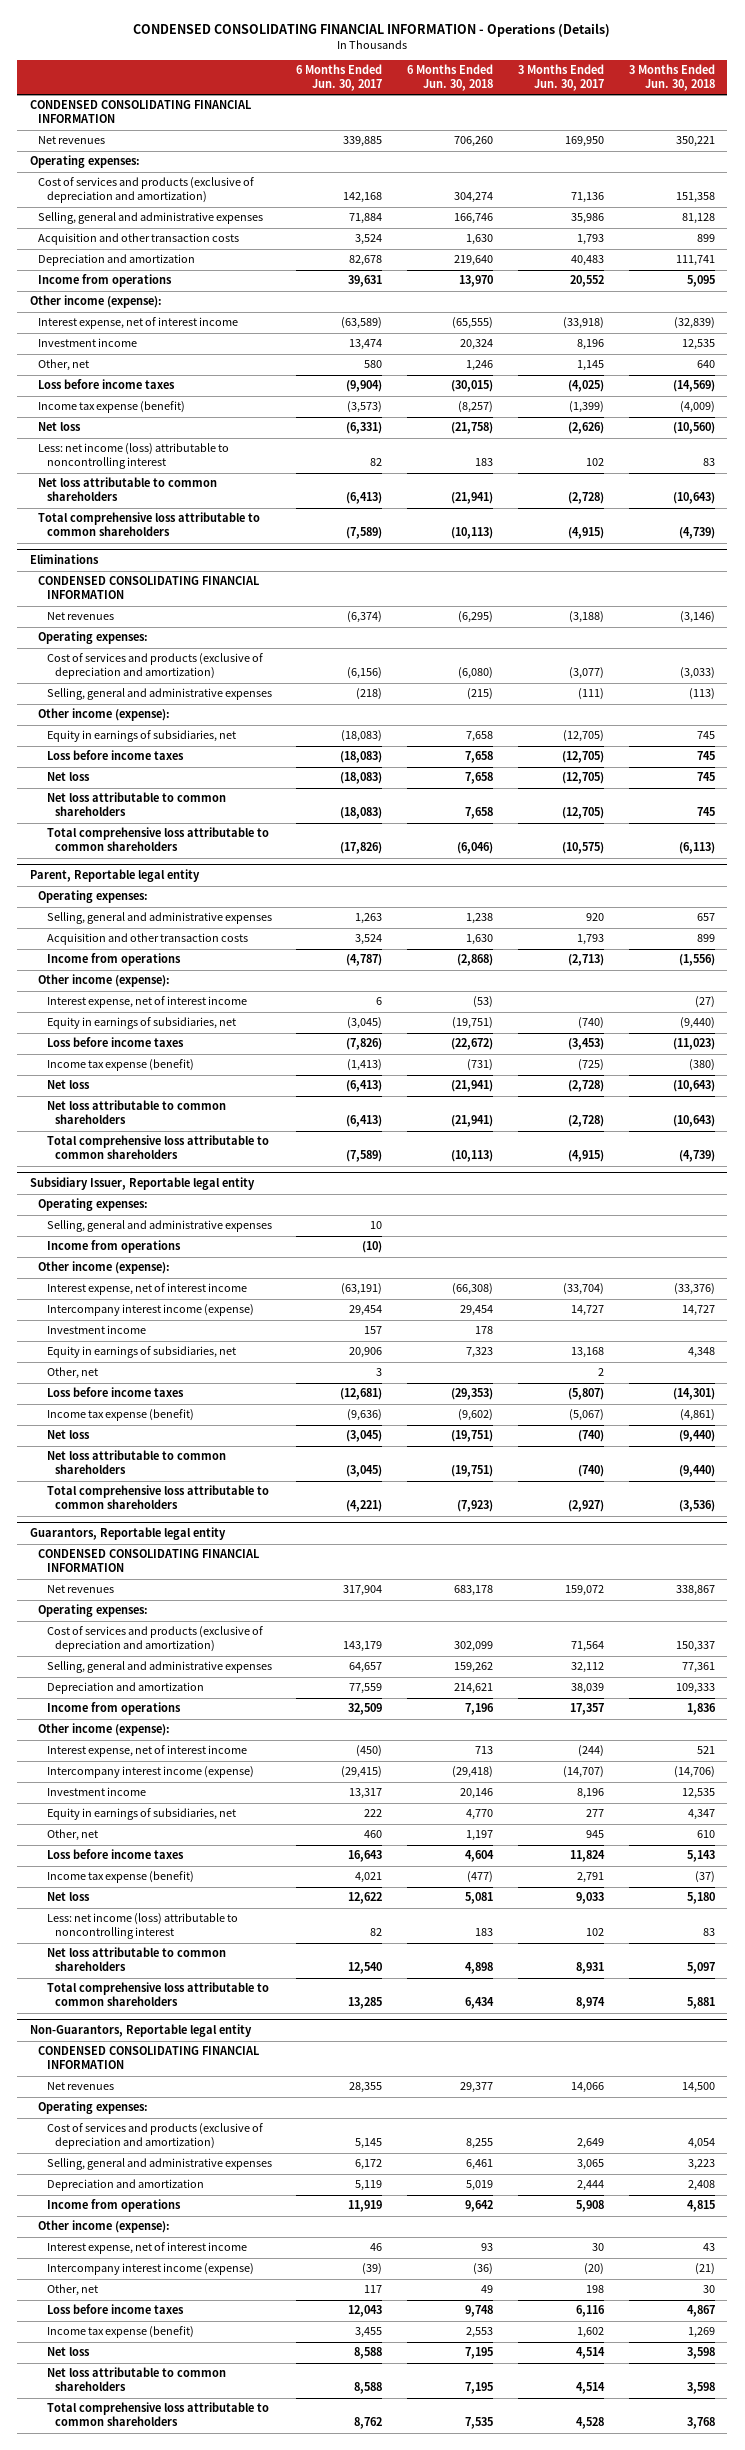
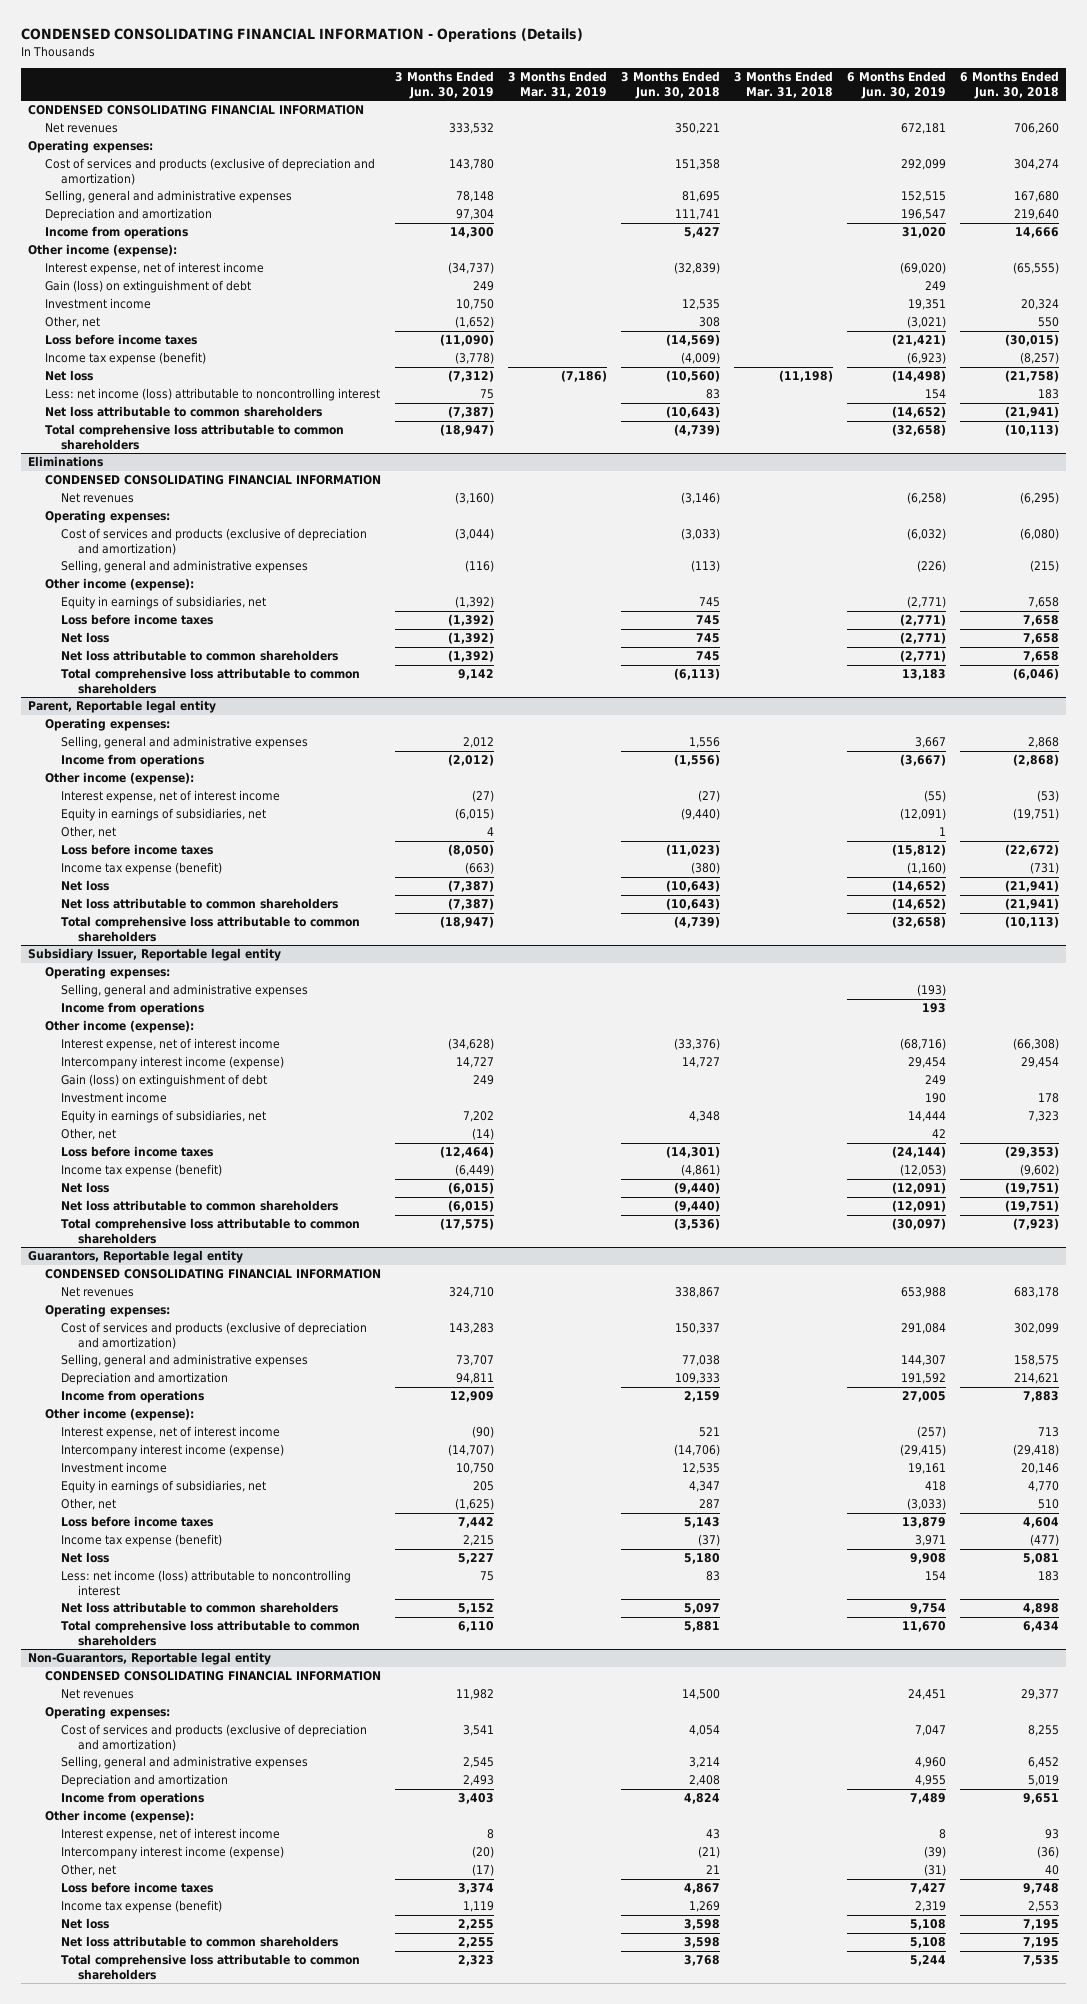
- | 6 Months Ended Jun. 30, 2017 | 6 Months Ended Jun. 30, 2018 | 3 Months Ended Jun. 30, 2017 | 3 Months Ended Jun. 30, 2018
+ | 3 Months Ended Jun. 30, 2019 | 3 Months Ended Mar. 31, 2019 | 3 Months Ended Jun. 30, 2018 | 3 Months Ended Mar. 31, 2018 | 6 Months Ended Jun. 30, 2019 | 6 Months Ended Jun. 30, 2018
- Selling, general and administrative expenses | 71,884 | 166,746 | 35,986 | 81,128
- Acquisition and other transaction costs | 3,524 | 1,630 | 1,793 | 899
+ Selling, general and administrative expenses | 78,148 | | 81,695 | | 152,515 | 167,680
- Income from operations | 39,631 | 13,970 | 20,552 | 5,095
+ Income from operations | 14,300 | | 5,427 | | 31,020 | 14,666
+ Gain (loss) on extinguishment of debt | 249 | | | | 249 |
- Other, net | 580 | 1,246 | 1,145 | 640
+ Other, net | (1,652) | | 308 | | (3,021) | 550
@ Parent, Reportable legal entity
- Selling, general and administrative expenses | 1,263 | 1,238 | 920 | 657
- Acquisition and other transaction costs | 3,524 | 1,630 | 1,793 | 899
+ Selling, general and administrative expenses | 2,012 | | 1,556 | | 3,667 | 2,868
+ Other, net | 4 | | | | 1 |
@ Subsidiary Issuer, Reportable legal entity
+ Gain (loss) on extinguishment of debt | 249 | | | | 249 |
@ Guarantors, Reportable legal entity
- Selling, general and administrative expenses | 64,657 | 159,262 | 32,112 | 77,361
+ Selling, general and administrative expenses | 73,707 | | 77,038 | | 144,307 | 158,575
- Income from operations | 32,509 | 7,196 | 17,357 | 1,836
+ Income from operations | 12,909 | | 2,159 | | 27,005 | 7,883
- Other, net | 460 | 1,197 | 945 | 610
+ Other, net | (1,625) | | 287 | | (3,033) | 510
@ Non-Guarantors, Reportable legal entity
- Selling, general and administrative expenses | 6,172 | 6,461 | 3,065 | 3,223
+ Selling, general and administrative expenses | 2,545 | | 3,214 | | 4,960 | 6,452
- Income from operations | 11,919 | 9,642 | 5,908 | 4,815
+ Income from operations | 3,403 | | 4,824 | | 7,489 | 9,651
- Other, net | 117 | 49 | 198 | 30
+ Other, net | (17) | | 21 | | (31) | 40

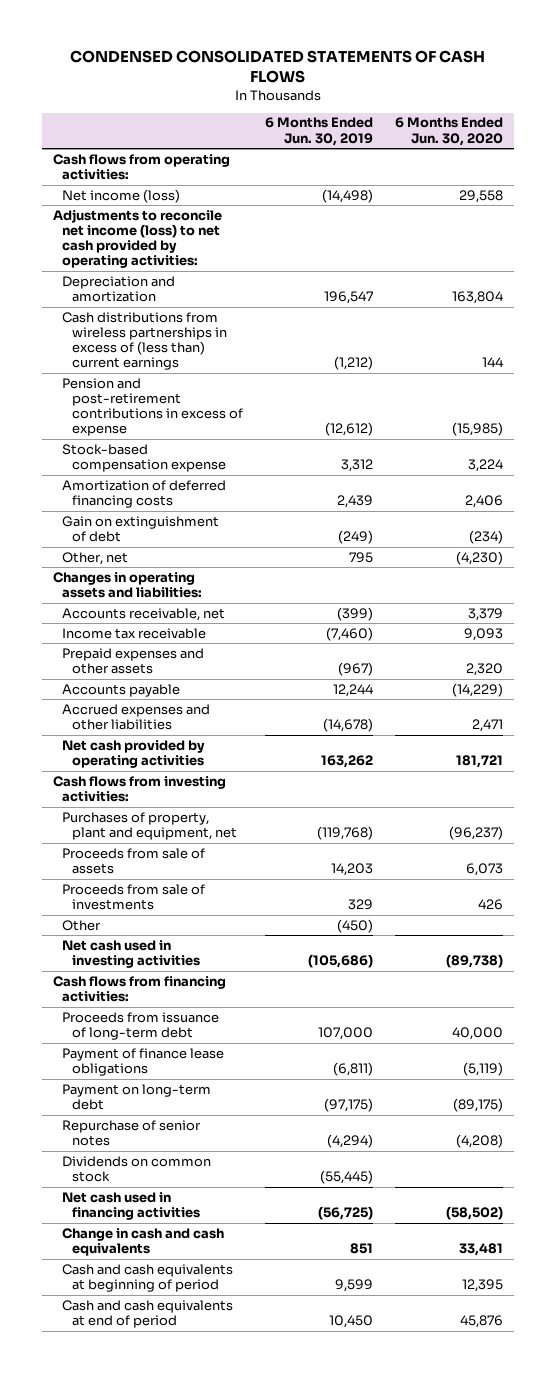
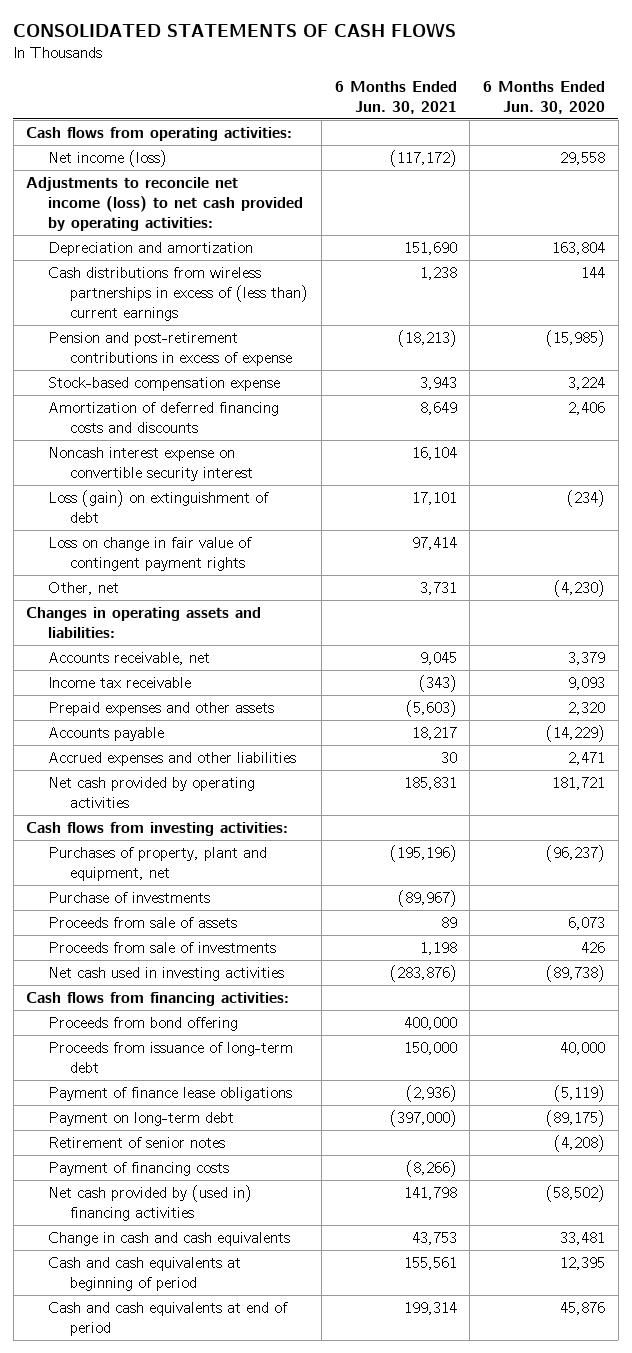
- CONDENSED CONSOLIDATED STATEMENTS OF CASH FLOWS
+ CONSOLIDATED STATEMENTS OF CASH FLOWS
- | 6 Months Ended Jun. 30, 2019 | 6 Months Ended Jun. 30, 2020
+ | 6 Months Ended Jun. 30, 2021 | 6 Months Ended Jun. 30, 2020
- Amortization of deferred financing costs | 2,439 | 2,406
- Gain on extinguishment of debt | (249) | (234)
+ Amortization of deferred financing costs and discounts | 8,649 | 2,406
+ Noncash interest expense on convertible security interest | 16,104 |
+ Loss (gain) on extinguishment of debt | 17,101 | (234)
+ Loss on change in fair value of contingent payment rights | 97,414 |
+ Purchase of investments | (89,967) |
- Other | (450) |
+ Proceeds from bond offering | 400,000 |
- Repurchase of senior notes | (4,294) | (4,208)
- Dividends on common stock | (55,445) |
- Net cash used in financing activities | (56,725) | (58,502)
+ Retirement of senior notes | | (4,208)
+ Payment of financing costs | (8,266) |
+ Net cash provided by (used in) financing activities | 141,798 | (58,502)

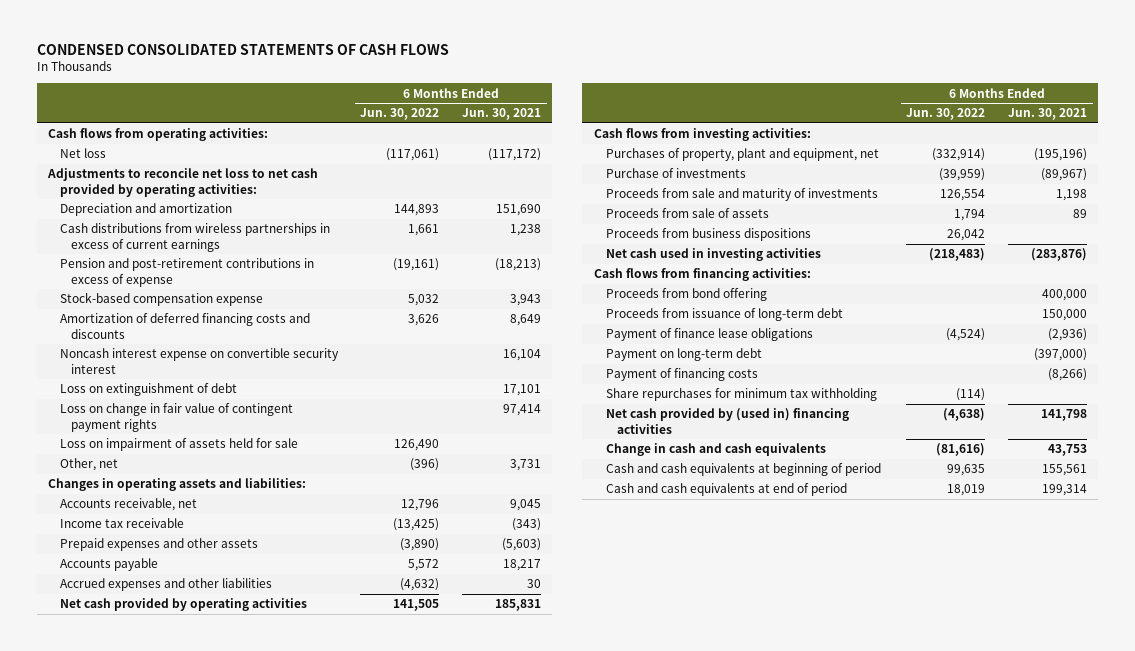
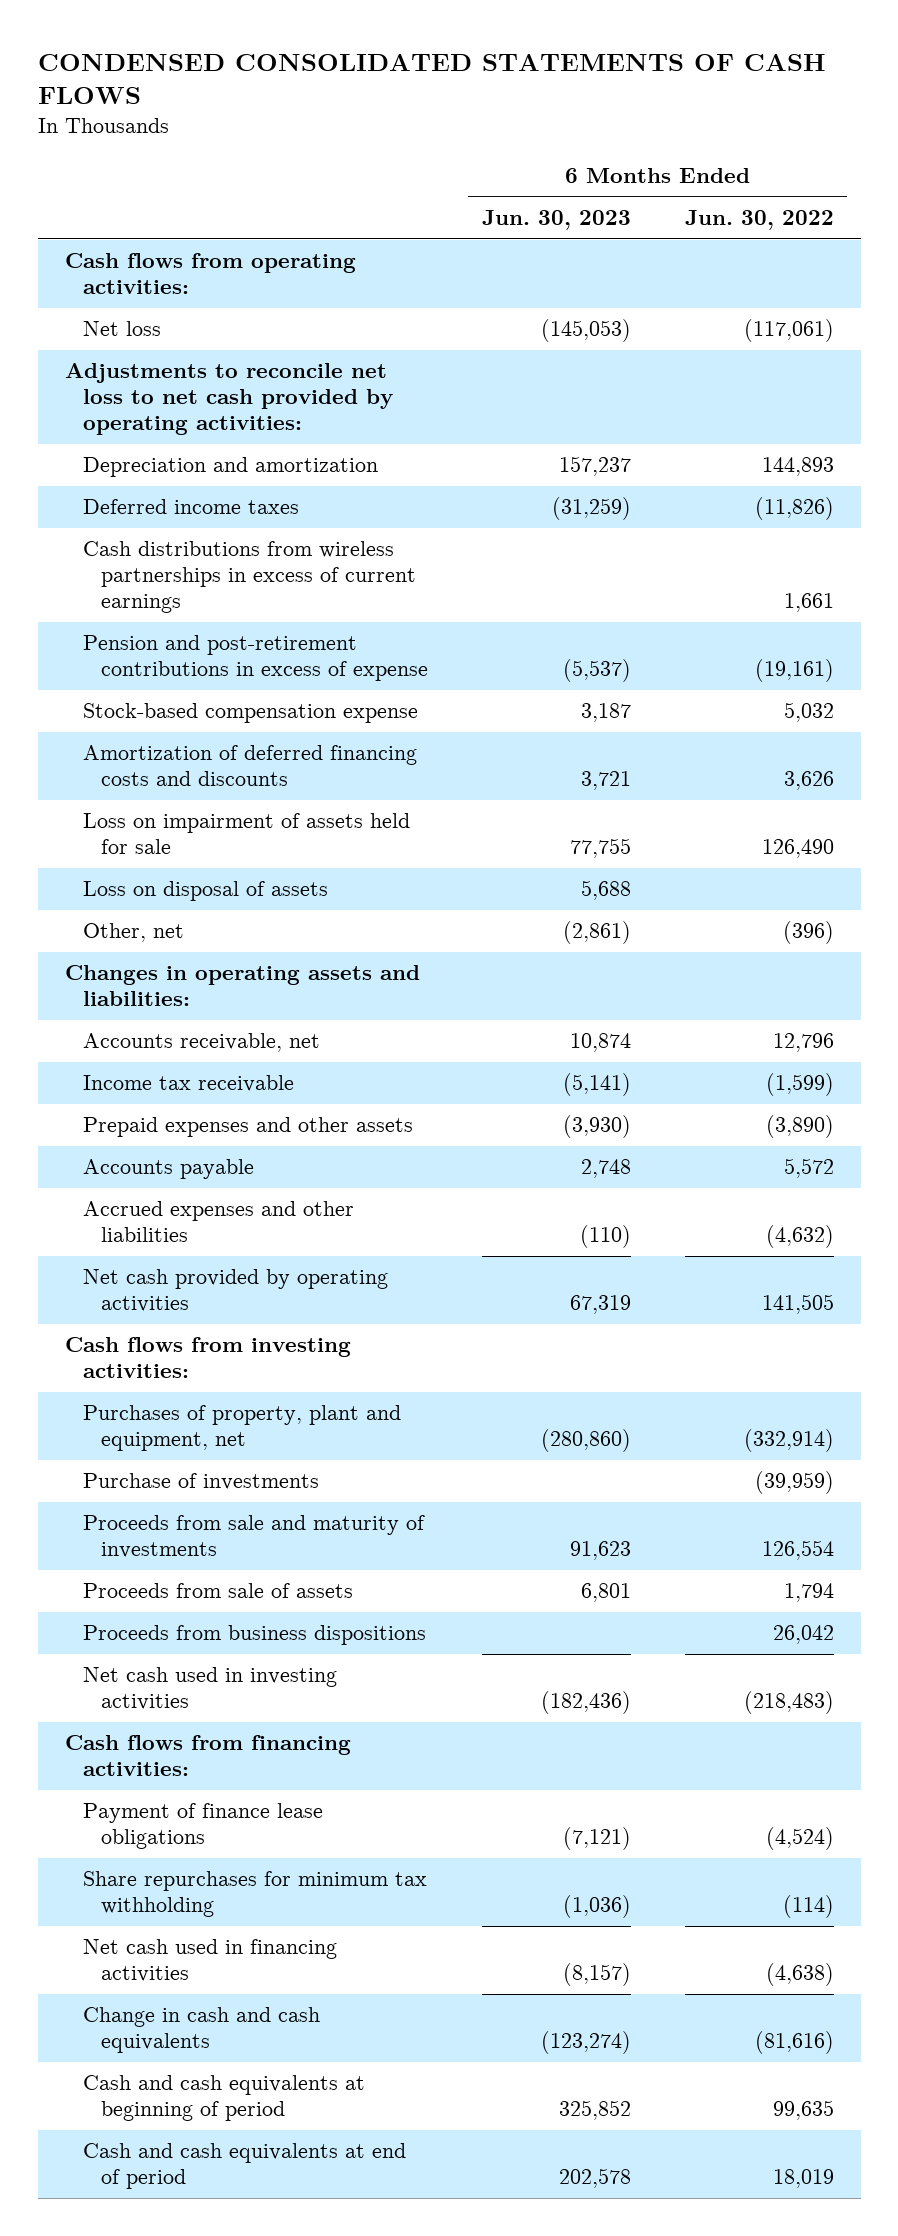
- | 6 Months Ended Jun. 30, 2022 | 6 Months Ended Jun. 30, 2021
+ | 6 Months Ended Jun. 30, 2023 | 6 Months Ended Jun. 30, 2022
+ Deferred income taxes | (31,259) | (11,826)
- Noncash interest expense on convertible security interest | | 16,104
- Loss on extinguishment of debt | | 17,101
- Loss on change in fair value of contingent payment rights | | 97,414
+ Loss on disposal of assets | 5,688 |
- Income tax receivable | (13,425) | (343)
+ Income tax receivable | (5,141) | (1,599)
- Proceeds from bond offering | | 400,000
- Proceeds from issuance of long-term debt | | 150,000
- Payment on long-term debt | | (397,000)
- Payment of financing costs | | (8,266)
- Net cash provided by (used in) financing activities | (4,638) | 141,798
+ Net cash used in financing activities | (8,157) | (4,638)

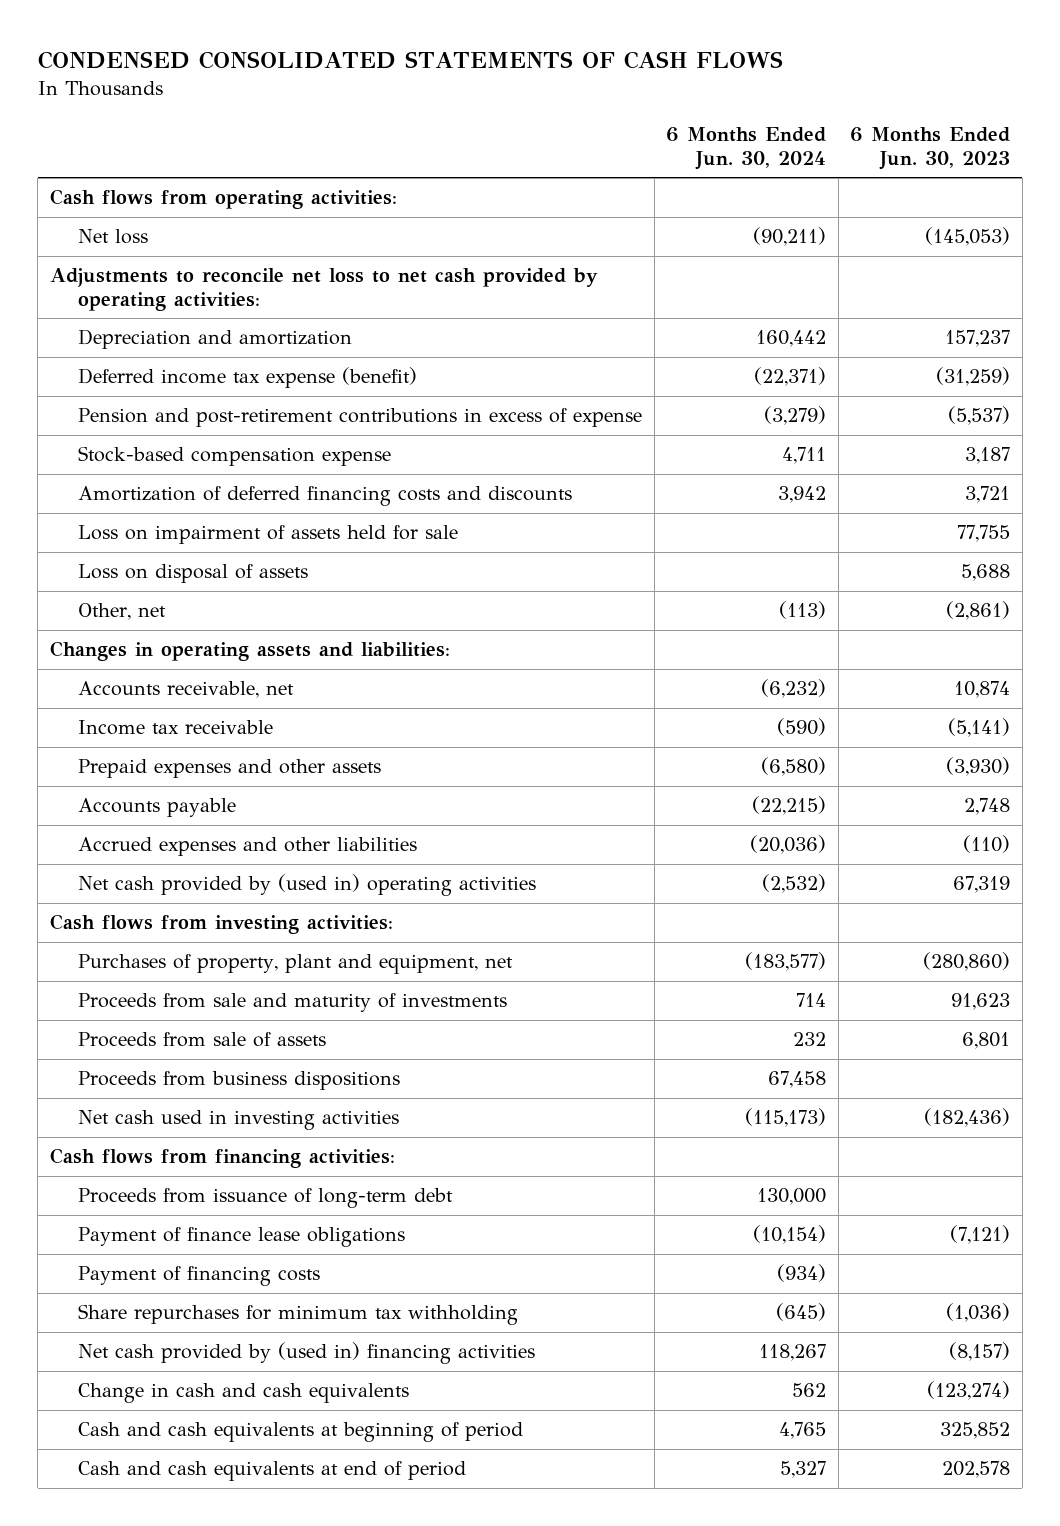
- | 6 Months Ended Jun. 30, 2023 | 6 Months Ended Jun. 30, 2022
+ | 6 Months Ended Jun. 30, 2024 | 6 Months Ended Jun. 30, 2023
- Deferred income taxes | (31,259) | (11,826)
- Cash distributions from wireless partnerships in excess of current earnings | | 1,661
+ Deferred income tax expense (benefit) | (22,371) | (31,259)
- Net cash provided by operating activities | 67,319 | 141,505
+ Net cash provided by (used in) operating activities | (2,532) | 67,319
- Purchase of investments | | (39,959)
+ Proceeds from issuance of long-term debt | 130,000 |
+ Payment of financing costs | (934) |
- Net cash used in financing activities | (8,157) | (4,638)
+ Net cash provided by (used in) financing activities | 118,267 | (8,157)

